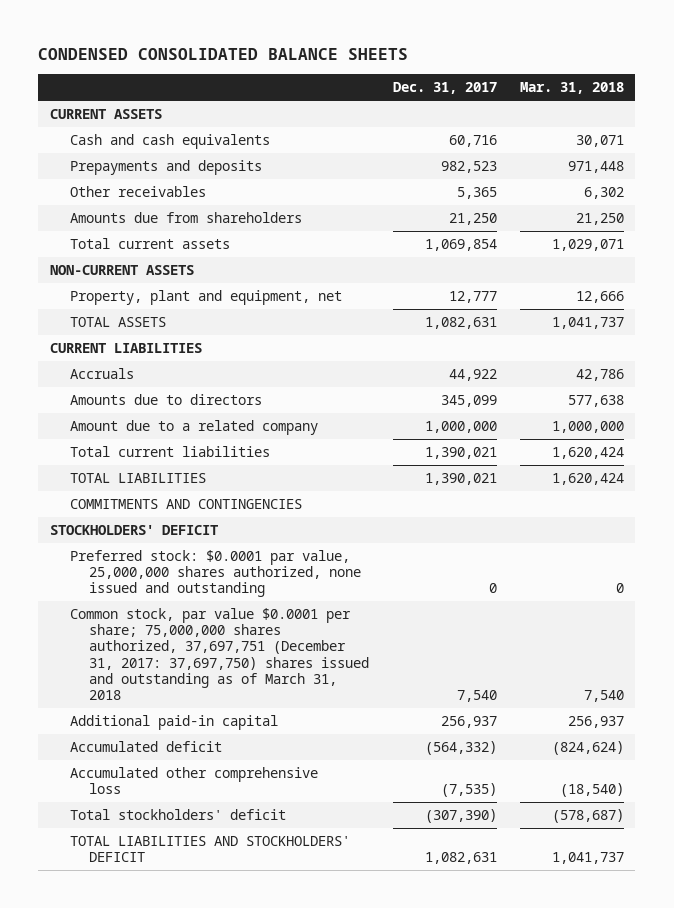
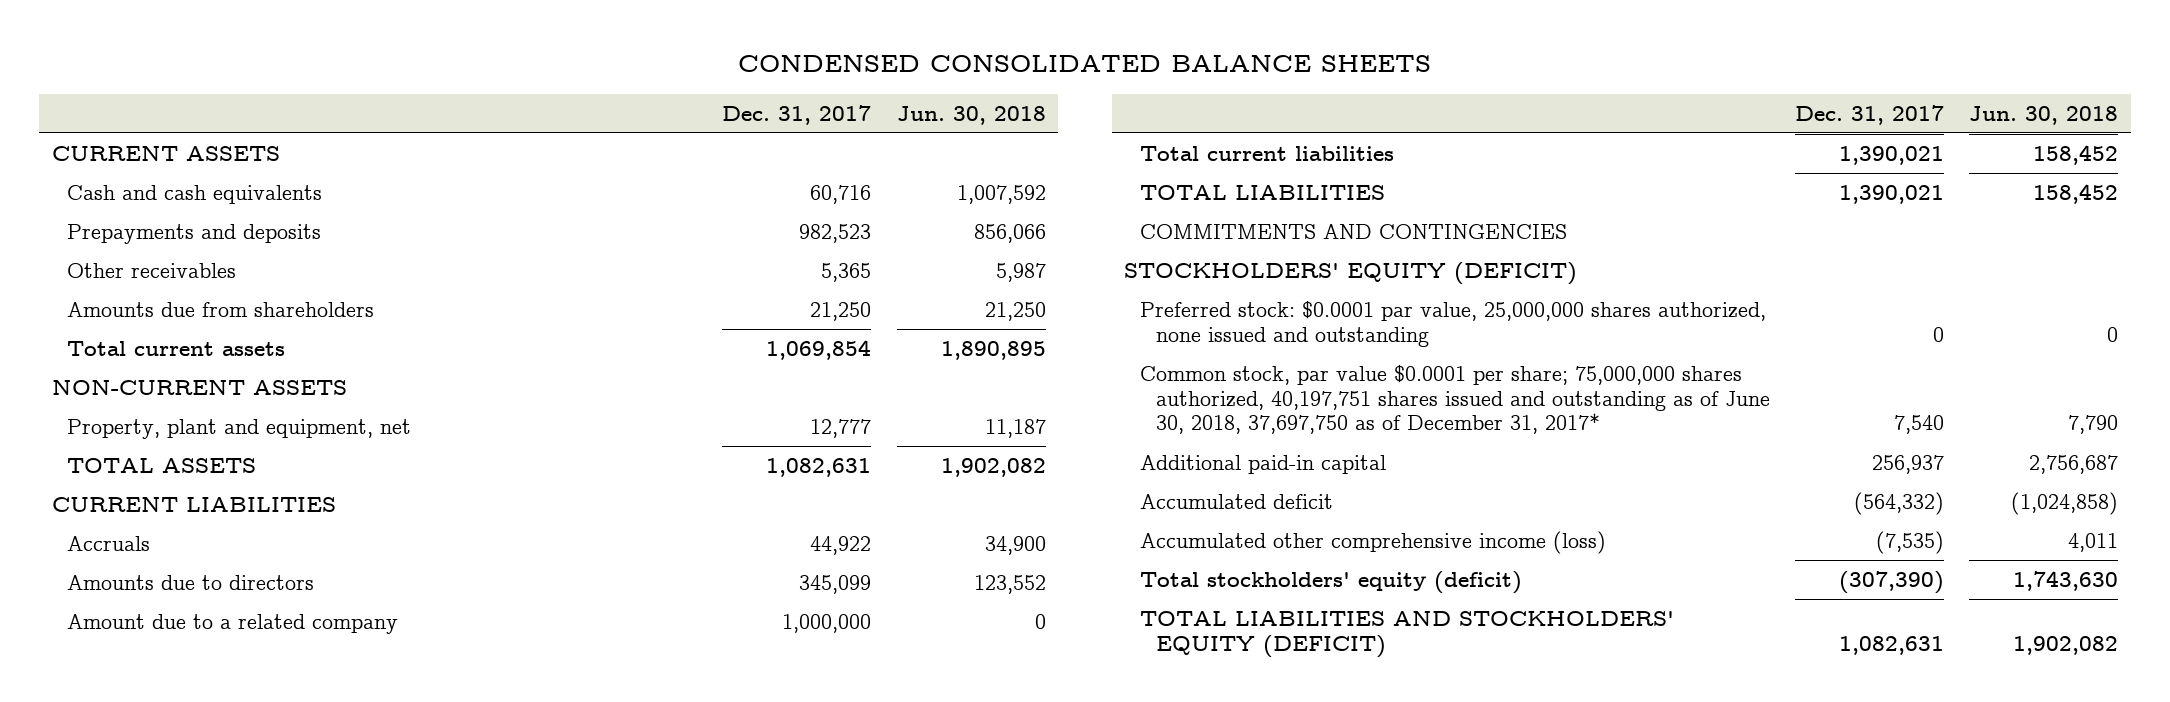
- | Dec. 31, 2017 | Mar. 31, 2018
+ | Dec. 31, 2017 | Jun. 30, 2018
- STOCKHOLDERS' DEFICIT
+ STOCKHOLDERS' EQUITY (DEFICIT)
- Common stock, par value $0.0001 per share; 75,000,000 shares authorized, 37,697,751 (December 31, 2017: 37,697,750) shares issued and outstanding as of March 31, 2018 | 7,540 | 7,540
+ Common stock, par value $0.0001 per share; 75,000,000 shares authorized, 40,197,751 shares issued and outstanding as of June 30, 2018, 37,697,750 as of December 31, 2017* | 7,540 | 7,790
- Accumulated other comprehensive loss | (7,535) | (18,540)
- Total stockholders' deficit | (307,390) | (578,687)
- TOTAL LIABILITIES AND STOCKHOLDERS' DEFICIT | 1,082,631 | 1,041,737
+ Accumulated other comprehensive income (loss) | (7,535) | 4,011
+ Total stockholders' equity (deficit) | (307,390) | 1,743,630
+ TOTAL LIABILITIES AND STOCKHOLDERS' EQUITY (DEFICIT) | 1,082,631 | 1,902,082

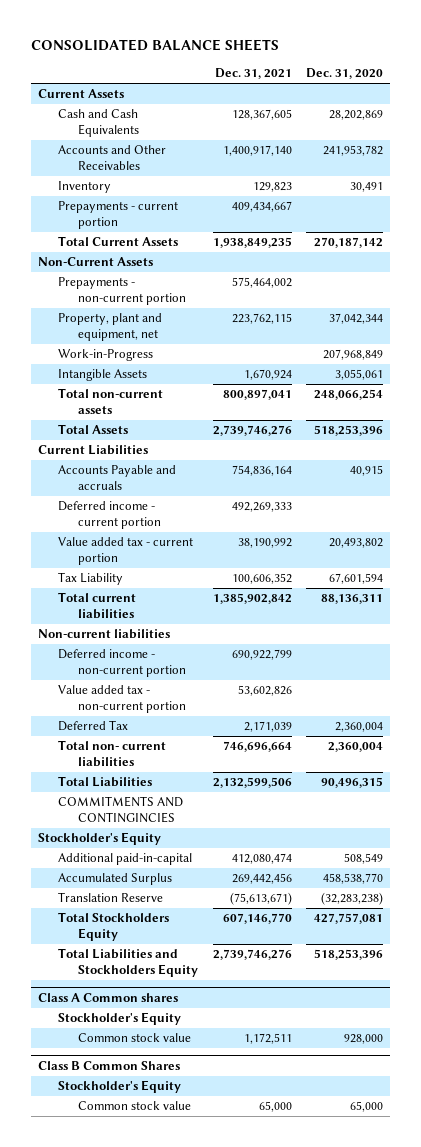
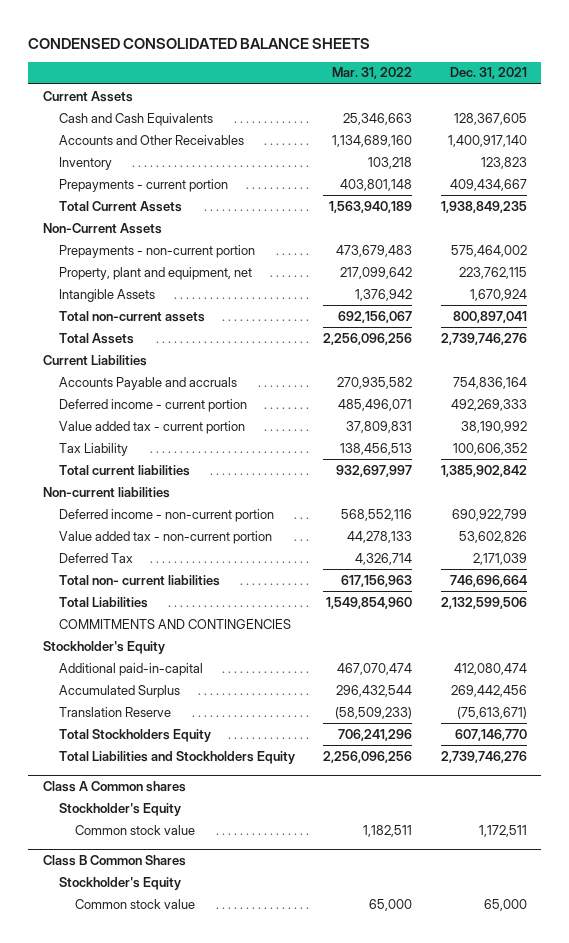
- CONSOLIDATED BALANCE SHEETS
+ CONDENSED CONSOLIDATED BALANCE SHEETS
- | Dec. 31, 2021 | Dec. 31, 2020
+ | Mar. 31, 2022 | Dec. 31, 2021
- Inventory | 129,823 | 30,491
+ Inventory | 103,218 | 123,823
- Work-in-Progress | | 207,968,849
- COMMITMENTS AND CONTINGINCIES
+ COMMITMENTS AND CONTINGENCIES

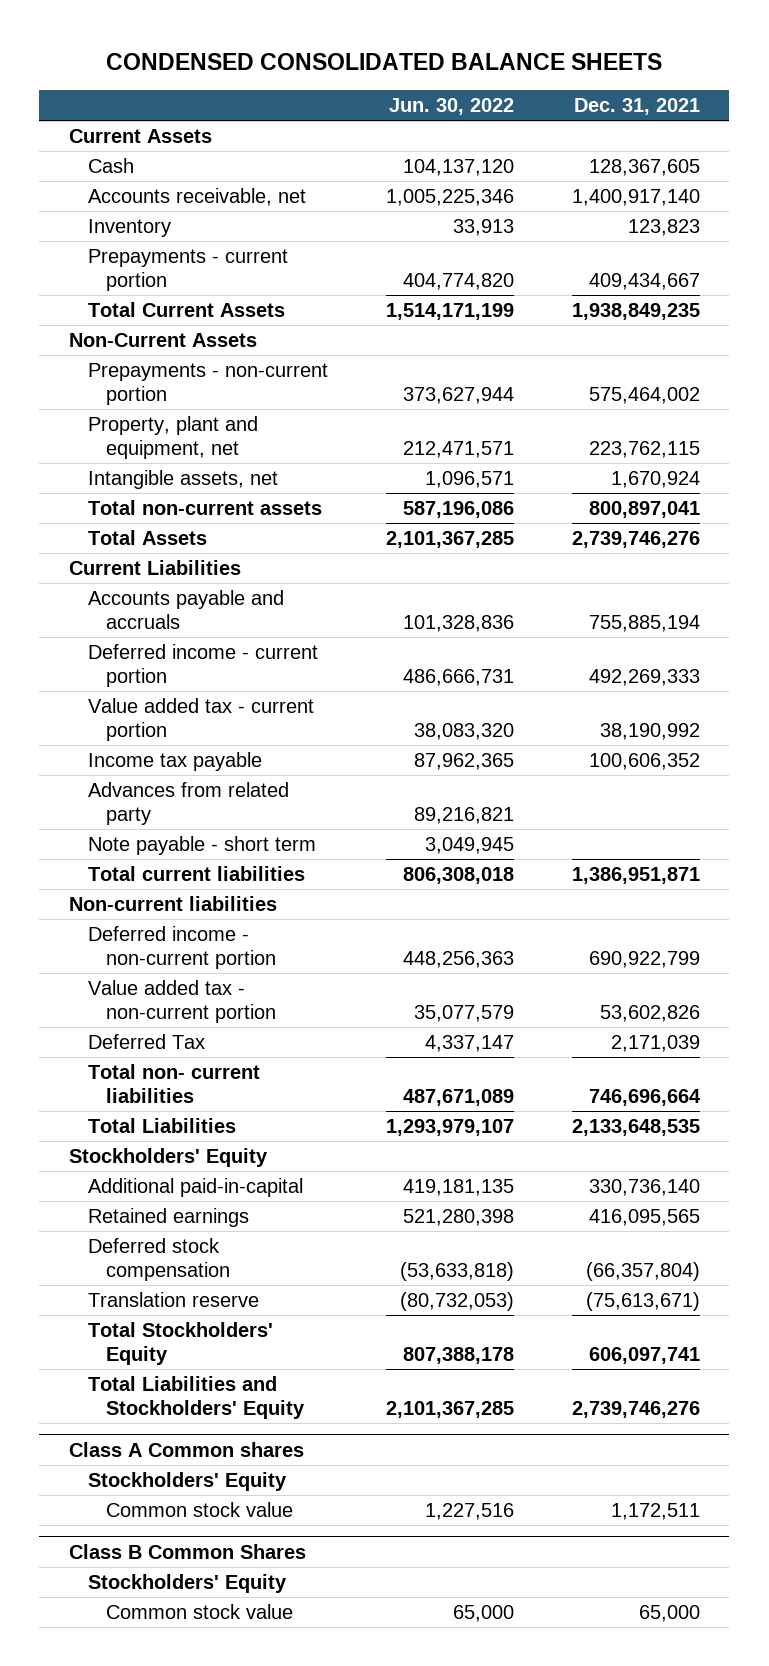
- | Mar. 31, 2022 | Dec. 31, 2021
+ | Jun. 30, 2022 | Dec. 31, 2021
- Cash and Cash Equivalents | 25,346,663 | 128,367,605
- Accounts and Other Receivables | 1,134,689,160 | 1,400,917,140
+ Cash | 104,137,120 | 128,367,605
+ Accounts receivable, net | 1,005,225,346 | 1,400,917,140
- Intangible Assets | 1,376,942 | 1,670,924
+ Intangible assets, net | 1,096,571 | 1,670,924
- Accounts Payable and accruals | 270,935,582 | 754,836,164
+ Accounts payable and accruals | 101,328,836 | 755,885,194
- Tax Liability | 138,456,513 | 100,606,352
- Total current liabilities | 932,697,997 | 1,385,902,842
+ Income tax payable | 87,962,365 | 100,606,352
+ Advances from related party | 89,216,821 |
+ Note payable - short term | 3,049,945 |
+ Total current liabilities | 806,308,018 | 1,386,951,871
- Total Liabilities | 1,549,854,960 | 2,132,599,506
- COMMITMENTS AND CONTINGENCIES
- Stockholder's Equity
- Additional paid-in-capital | 467,070,474 | 412,080,474
- Accumulated Surplus | 296,432,544 | 269,442,456
- Translation Reserve | (58,509,233) | (75,613,671)
- Total Stockholders Equity | 706,241,296 | 607,146,770
- Total Liabilities and Stockholders Equity | 2,256,096,256 | 2,739,746,276
+ Total Liabilities | 1,293,979,107 | 2,133,648,535
+ Stockholders' Equity
+ Additional paid-in-capital | 419,181,135 | 330,736,140
+ Retained earnings | 521,280,398 | 416,095,565
+ Deferred stock compensation | (53,633,818) | (66,357,804)
+ Translation reserve | (80,732,053) | (75,613,671)
+ Total Stockholders' Equity | 807,388,178 | 606,097,741
+ Total Liabilities and Stockholders' Equity | 2,101,367,285 | 2,739,746,276
@ Class A Common shares
- Stockholder's Equity
+ Stockholders' Equity
@ Class B Common Shares
- Stockholder's Equity
+ Stockholders' Equity

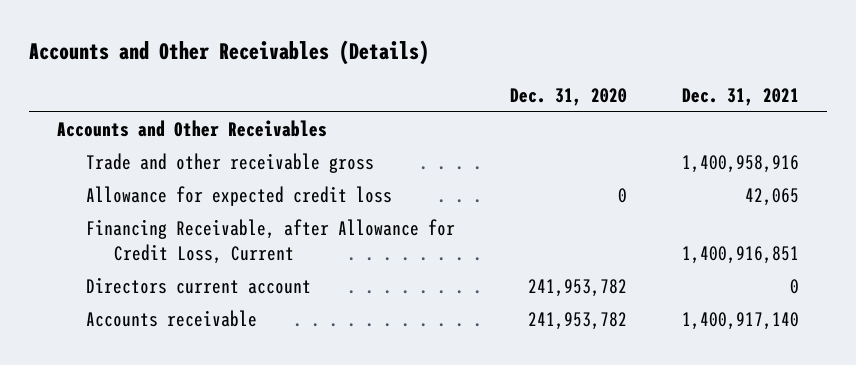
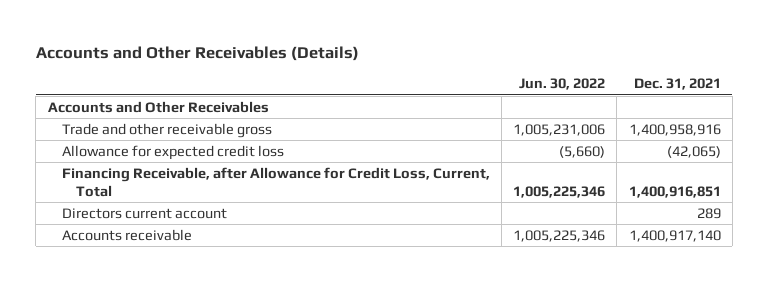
- | Dec. 31, 2020 | Dec. 31, 2021
+ | Jun. 30, 2022 | Dec. 31, 2021
- Allowance for expected credit loss | 0 | 42,065
- Financing Receivable, after Allowance for Credit Loss, Current | | 1,400,916,851
- Directors current account | 241,953,782 | 0
+ Allowance for expected credit loss | (5,660) | (42,065)
+ Financing Receivable, after Allowance for Credit Loss, Current, Total | 1,005,225,346 | 1,400,916,851
+ Directors current account | | 289

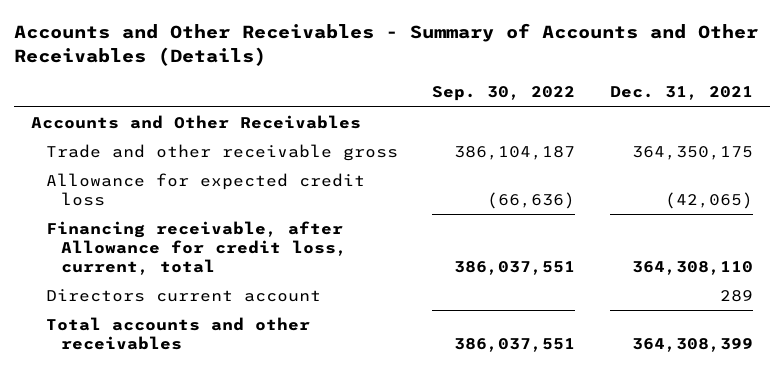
- Accounts and Other Receivables (Details)
+ Accounts and Other Receivables - Summary of Accounts and Other Receivables (Details)
- | Jun. 30, 2022 | Dec. 31, 2021
+ | Sep. 30, 2022 | Dec. 31, 2021
- Trade and other receivable gross | 1,005,231,006 | 1,400,958,916
+ Trade and other receivable gross | 386,104,187 | 364,350,175
- Financing Receivable, after Allowance for Credit Loss, Current, Total | 1,005,225,346 | 1,400,916,851
+ Financing receivable, after Allowance for credit loss, current, total | 386,037,551 | 364,308,110
- Accounts receivable | 1,005,225,346 | 1,400,917,140
+ Total accounts and other receivables | 386,037,551 | 364,308,399

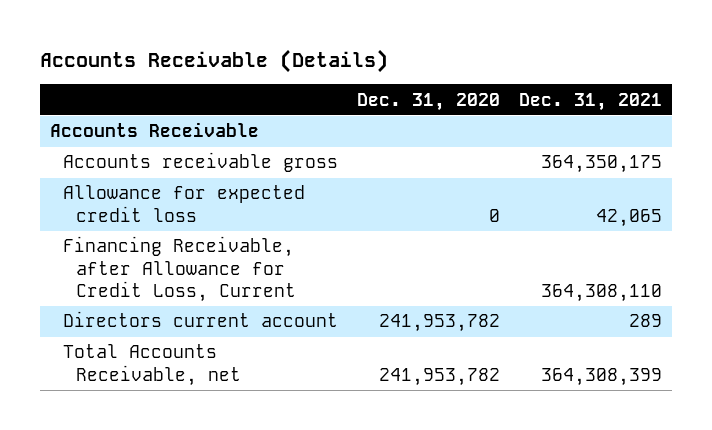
- Accounts and Other Receivables - Summary of Accounts and Other Receivables (Details)
+ Accounts Receivable (Details)
- | Sep. 30, 2022 | Dec. 31, 2021
+ | Dec. 31, 2020 | Dec. 31, 2021
- Accounts and Other Receivables
- Trade and other receivable gross | 386,104,187 | 364,350,175
- Allowance for expected credit loss | (66,636) | (42,065)
- Financing receivable, after Allowance for credit loss, current, total | 386,037,551 | 364,308,110
+ Accounts Receivable
+ Accounts receivable gross | | 364,350,175
+ Allowance for expected credit loss | 0 | 42,065
+ Financing Receivable, after Allowance for Credit Loss, Current | | 364,308,110
- Total accounts and other receivables | 386,037,551 | 364,308,399
+ Total Accounts Receivable, net | 241,953,782 | 364,308,399

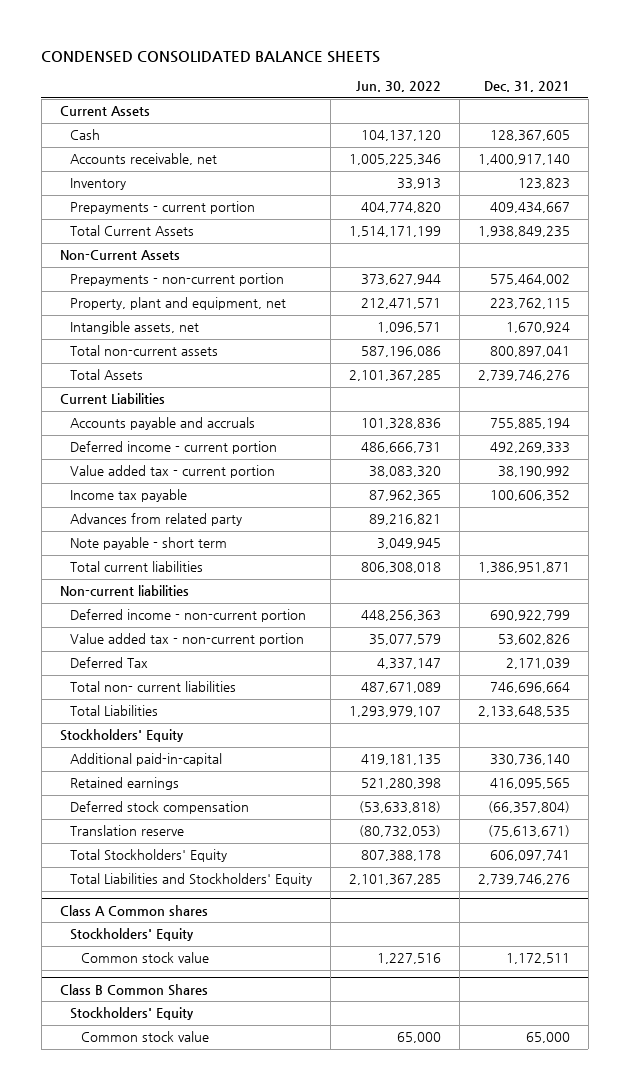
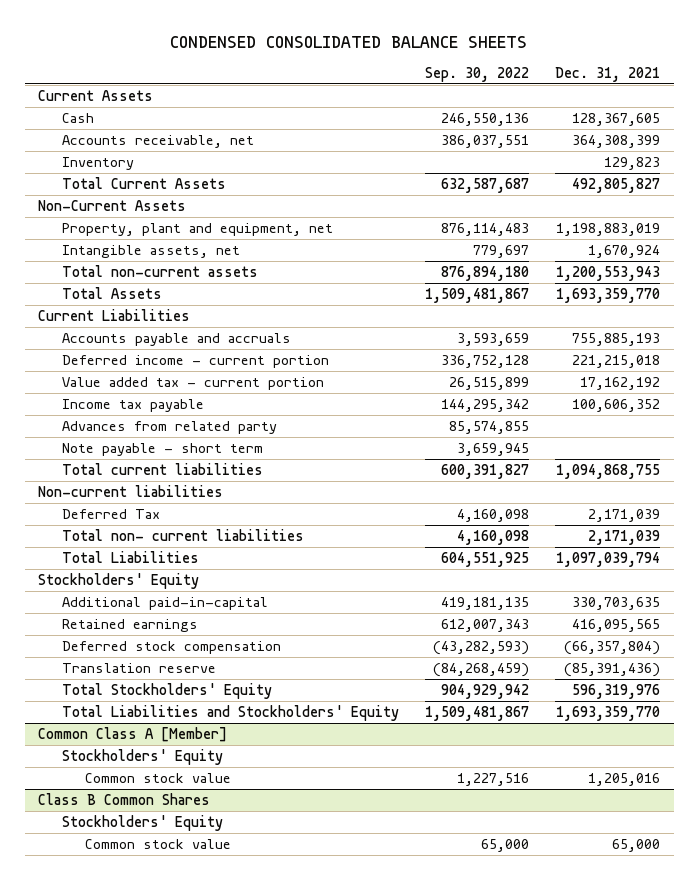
- | Jun. 30, 2022 | Dec. 31, 2021
+ | Sep. 30, 2022 | Dec. 31, 2021
- Accounts receivable, net | 1,005,225,346 | 1,400,917,140
- Inventory | 33,913 | 123,823
- Prepayments - current portion | 404,774,820 | 409,434,667
- Total Current Assets | 1,514,171,199 | 1,938,849,235
+ Accounts receivable, net | 386,037,551 | 364,308,399
+ Inventory | | 129,823
+ Total Current Assets | 632,587,687 | 492,805,827
- Prepayments - non-current portion | 373,627,944 | 575,464,002
- Property, plant and equipment, net | 212,471,571 | 223,762,115
+ Property, plant and equipment, net | 876,114,483 | 1,198,883,019
- Total non-current assets | 587,196,086 | 800,897,041
- Total Assets | 2,101,367,285 | 2,739,746,276
+ Total non-current assets | 876,894,180 | 1,200,553,943
+ Total Assets | 1,509,481,867 | 1,693,359,770
- Accounts payable and accruals | 101,328,836 | 755,885,194
- Deferred income - current portion | 486,666,731 | 492,269,333
- Value added tax - current portion | 38,083,320 | 38,190,992
+ Accounts payable and accruals | 3,593,659 | 755,885,193
+ Deferred income - current portion | 336,752,128 | 221,215,018
+ Value added tax - current portion | 26,515,899 | 17,162,192
- Total current liabilities | 806,308,018 | 1,386,951,871
+ Total current liabilities | 600,391,827 | 1,094,868,755
- Deferred income - non-current portion | 448,256,363 | 690,922,799
- Value added tax - non-current portion | 35,077,579 | 53,602,826
- Total non- current liabilities | 487,671,089 | 746,696,664
- Total Liabilities | 1,293,979,107 | 2,133,648,535
+ Total non- current liabilities | 4,160,098 | 2,171,039
+ Total Liabilities | 604,551,925 | 1,097,039,794
- Additional paid-in-capital | 419,181,135 | 330,736,140
+ Additional paid-in-capital | 419,181,135 | 330,703,635
- Translation reserve | (80,732,053) | (75,613,671)
- Total Stockholders' Equity | 807,388,178 | 606,097,741
- Total Liabilities and Stockholders' Equity | 2,101,367,285 | 2,739,746,276
- Class A Common shares
+ Translation reserve | (84,268,459) | (85,391,436)
+ Total Stockholders' Equity | 904,929,942 | 596,319,976
+ Total Liabilities and Stockholders' Equity | 1,509,481,867 | 1,693,359,770
+ Common Class A [Member]
- Common stock value | 1,227,516 | 1,172,511
+ Common stock value | 1,227,516 | 1,205,016

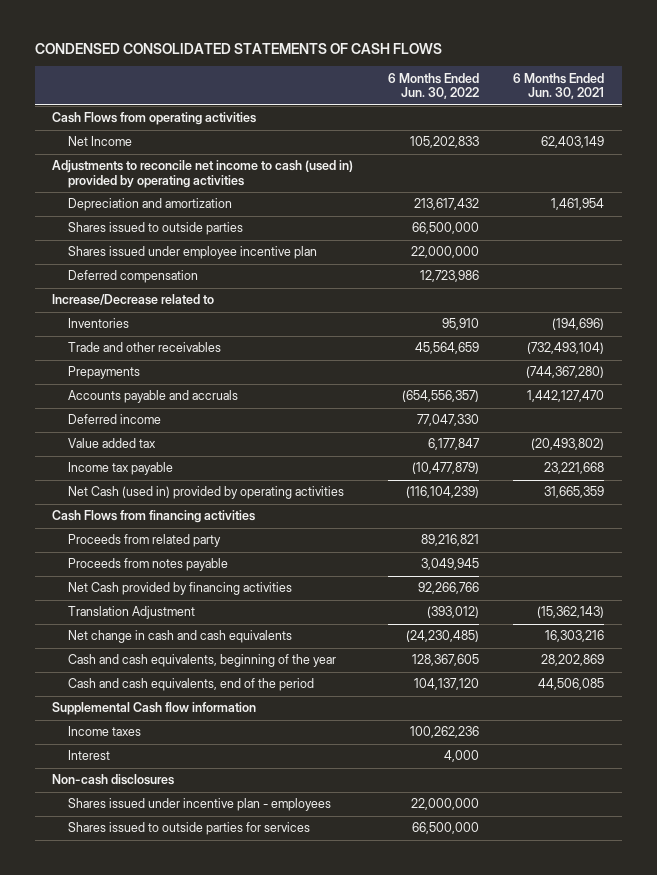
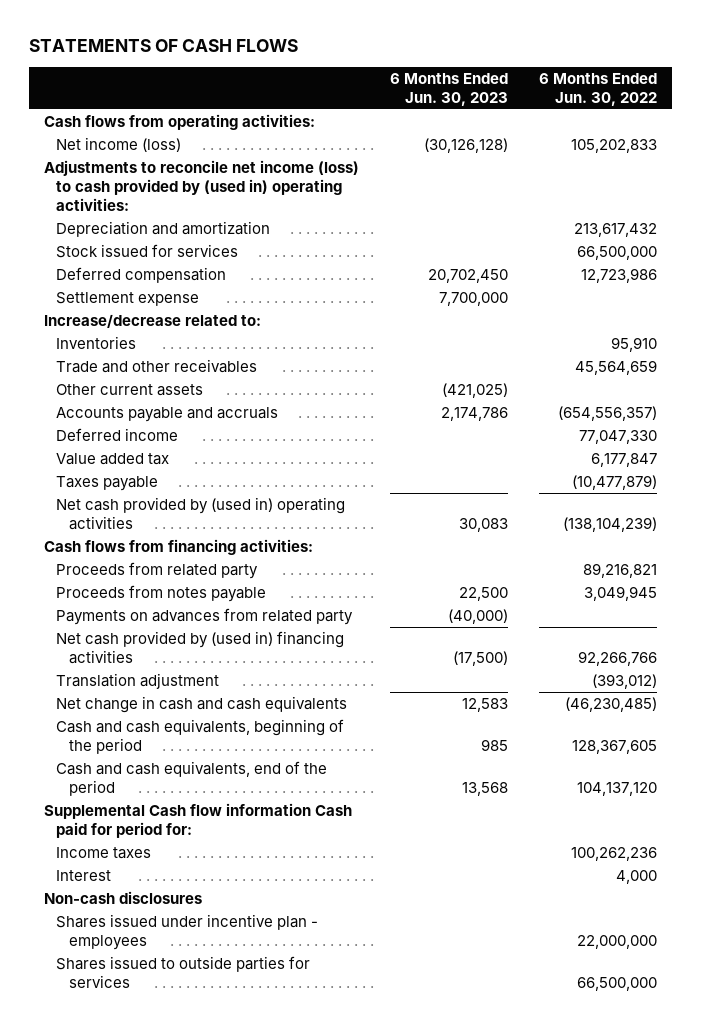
- CONDENSED CONSOLIDATED STATEMENTS OF CASH FLOWS
+ STATEMENTS OF CASH FLOWS
- | 6 Months Ended Jun. 30, 2022 | 6 Months Ended Jun. 30, 2021
+ | 6 Months Ended Jun. 30, 2023 | 6 Months Ended Jun. 30, 2022
- Cash Flows from operating activities
- Net Income | 105,202,833 | 62,403,149
- Adjustments to reconcile net income to cash (used in) provided by operating activities
+ Cash flows from operating activities:
+ Net income (loss) | (30,126,128) | 105,202,833
+ Adjustments to reconcile net income (loss) to cash provided by (used in) operating activities:
- Shares issued to outside parties | 66,500,000 |
- Shares issued under employee incentive plan | 22,000,000 |
+ Stock issued for services | | 66,500,000
- Increase/Decrease related to
+ Settlement expense | 7,700,000 |
+ Increase/decrease related to:
- Prepayments | | (744,367,280)
+ Other current assets | (421,025) |
- Income tax payable | (10,477,879) | 23,221,668
- Net Cash (used in) provided by operating activities | (116,104,239) | 31,665,359
- Cash Flows from financing activities
+ Taxes payable | | (10,477,879)
+ Net cash provided by (used in) operating activities | 30,083 | (138,104,239)
+ Cash flows from financing activities:
- Net Cash provided by financing activities | 92,266,766 |
- Translation Adjustment | (393,012) | (15,362,143)
- Net change in cash and cash equivalents | (24,230,485) | 16,303,216
- Cash and cash equivalents, beginning of the year | 128,367,605 | 28,202,869
+ Payments on advances from related party | (40,000) |
+ Net cash provided by (used in) financing activities | (17,500) | 92,266,766
+ Translation adjustment | | (393,012)
+ Net change in cash and cash equivalents | 12,583 | (46,230,485)
+ Cash and cash equivalents, beginning of the period | 985 | 128,367,605
- Supplemental Cash flow information
+ Supplemental Cash flow information Cash paid for period for:

